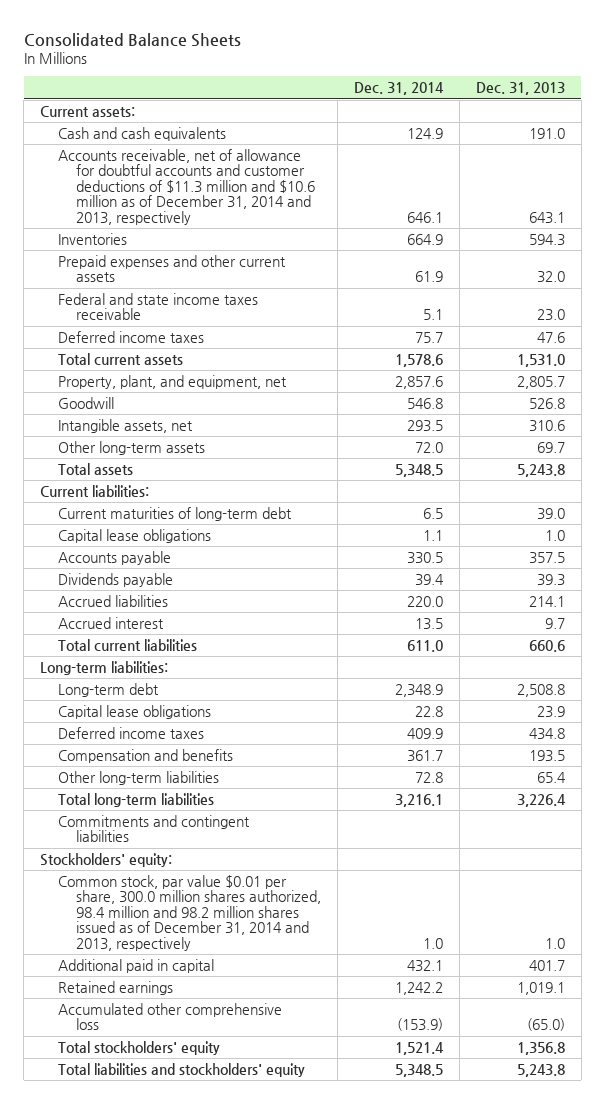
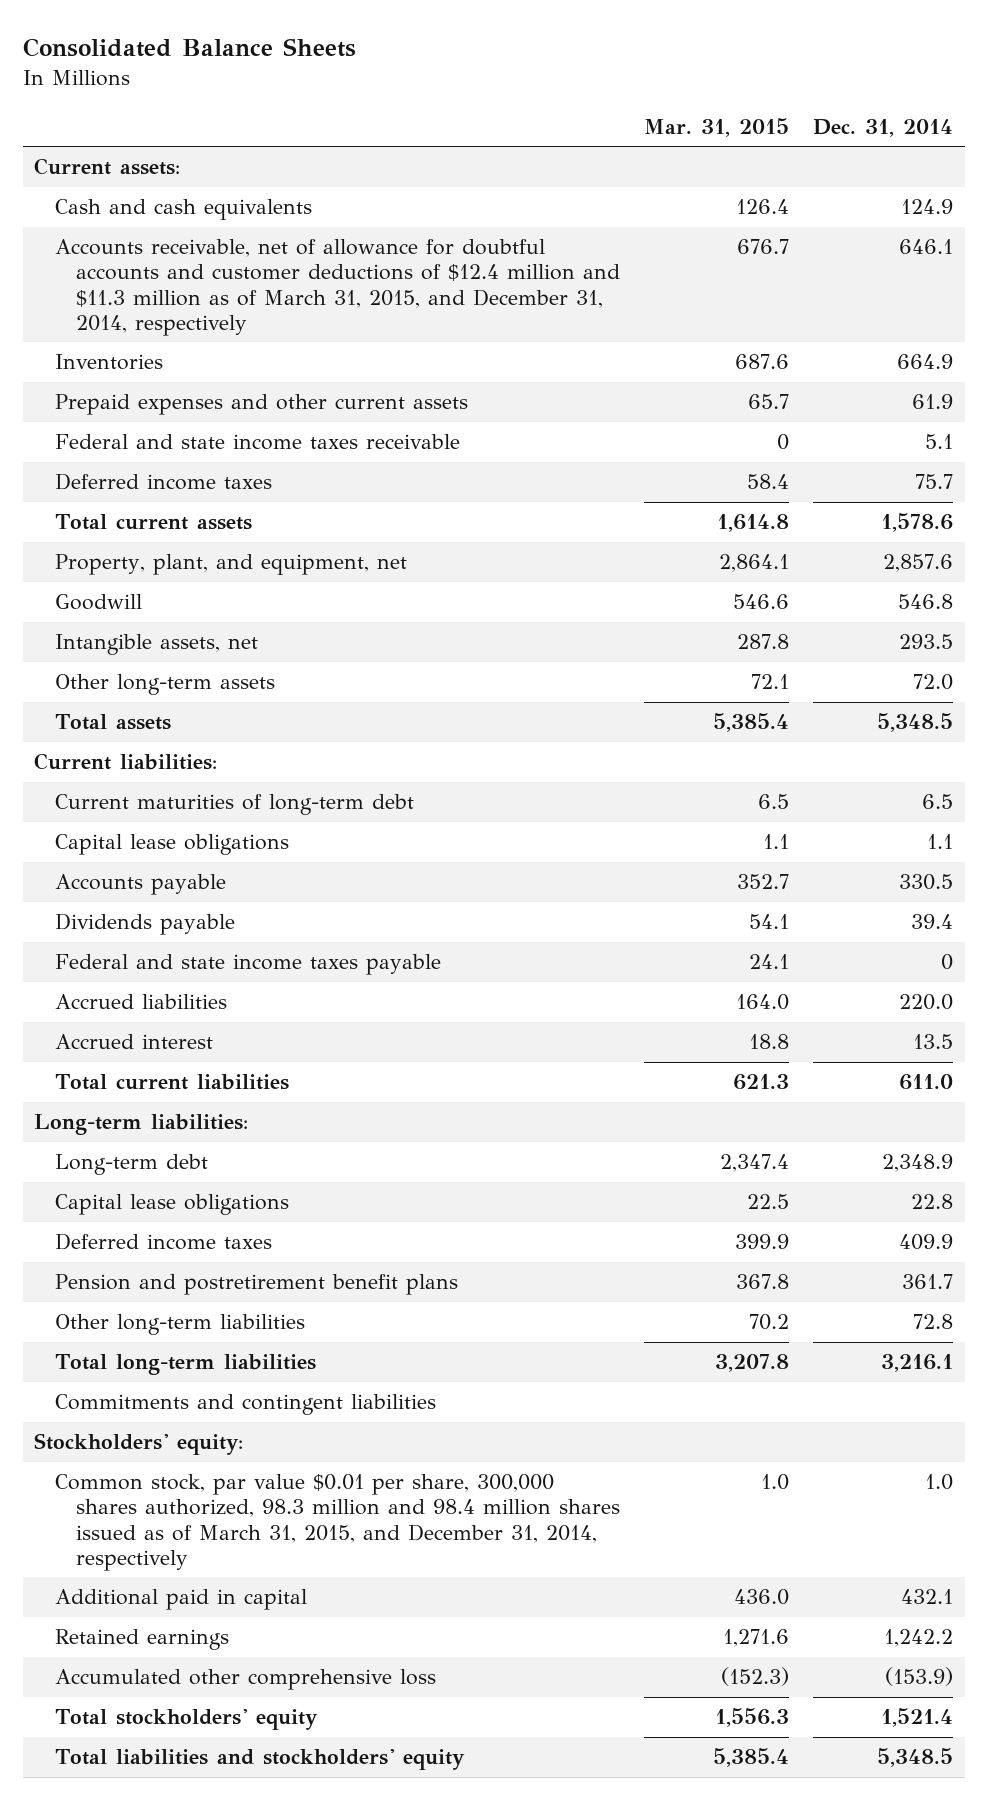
- | Dec. 31, 2014 | Dec. 31, 2013
+ | Mar. 31, 2015 | Dec. 31, 2014
- Accounts receivable, net of allowance for doubtful accounts and customer deductions of $11.3 million and $10.6 million as of December 31, 2014 and 2013, respectively | 646.1 | 643.1
+ Accounts receivable, net of allowance for doubtful accounts and customer deductions of $12.4 million and $11.3 million as of March 31, 2015, and December 31, 2014, respectively | 676.7 | 646.1
+ Federal and state income taxes payable | 24.1 | 0
- Compensation and benefits | 361.7 | 193.5
+ Pension and postretirement benefit plans | 367.8 | 361.7
- Common stock, par value $0.01 per share, 300.0 million shares authorized, 98.4 million and 98.2 million shares issued as of December 31, 2014 and 2013, respectively | 1.0 | 1.0
+ Common stock, par value $0.01 per share, 300,000 shares authorized, 98.3 million and 98.4 million shares issued as of March 31, 2015, and December 31, 2014, respectively | 1.0 | 1.0

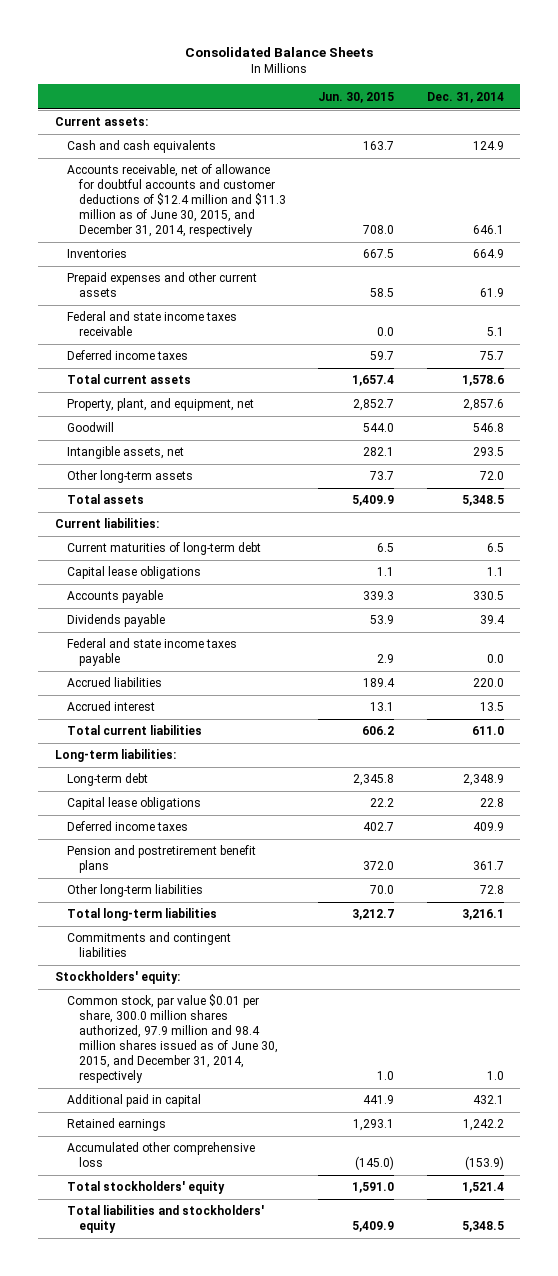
- | Mar. 31, 2015 | Dec. 31, 2014
+ | Jun. 30, 2015 | Dec. 31, 2014
- Accounts receivable, net of allowance for doubtful accounts and customer deductions of $12.4 million and $11.3 million as of March 31, 2015, and December 31, 2014, respectively | 676.7 | 646.1
+ Accounts receivable, net of allowance for doubtful accounts and customer deductions of $12.4 million and $11.3 million as of June 30, 2015, and December 31, 2014, respectively | 708.0 | 646.1
- Federal and state income taxes payable | 24.1 | 0
+ Federal and state income taxes payable | 2.9 | 0.0
- Common stock, par value $0.01 per share, 300,000 shares authorized, 98.3 million and 98.4 million shares issued as of March 31, 2015, and December 31, 2014, respectively | 1.0 | 1.0
+ Common stock, par value $0.01 per share, 300.0 million shares authorized, 97.9 million and 98.4 million shares issued as of June 30, 2015, and December 31, 2014, respectively | 1.0 | 1.0

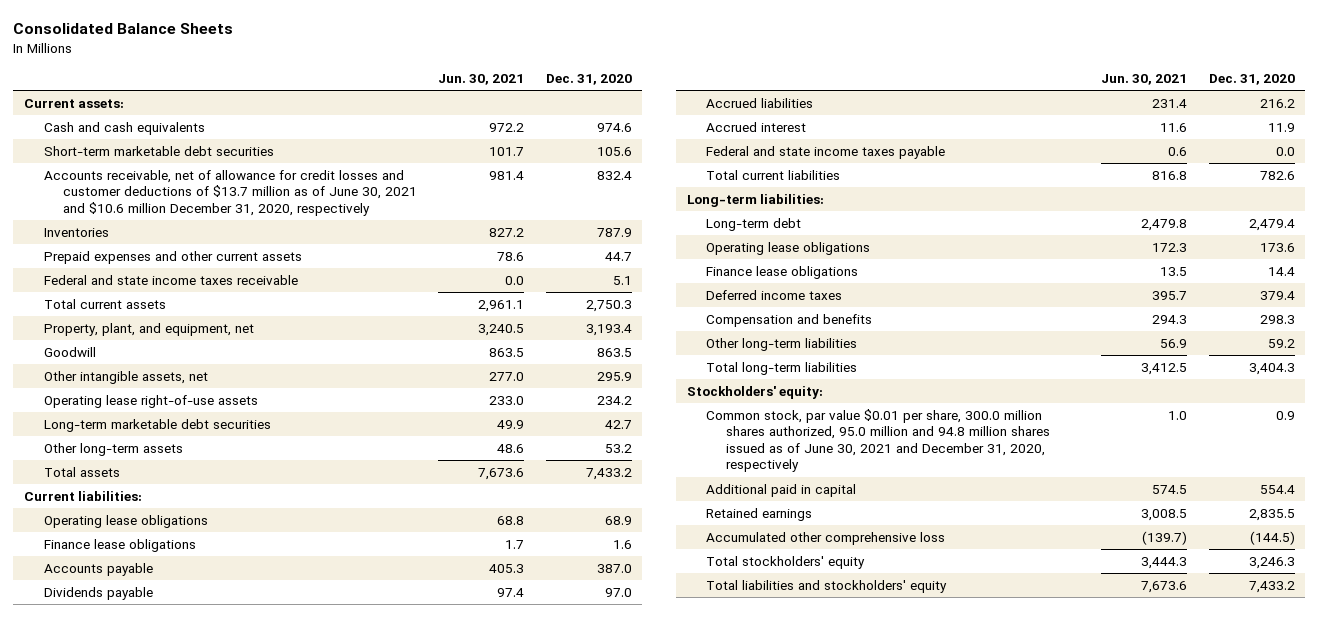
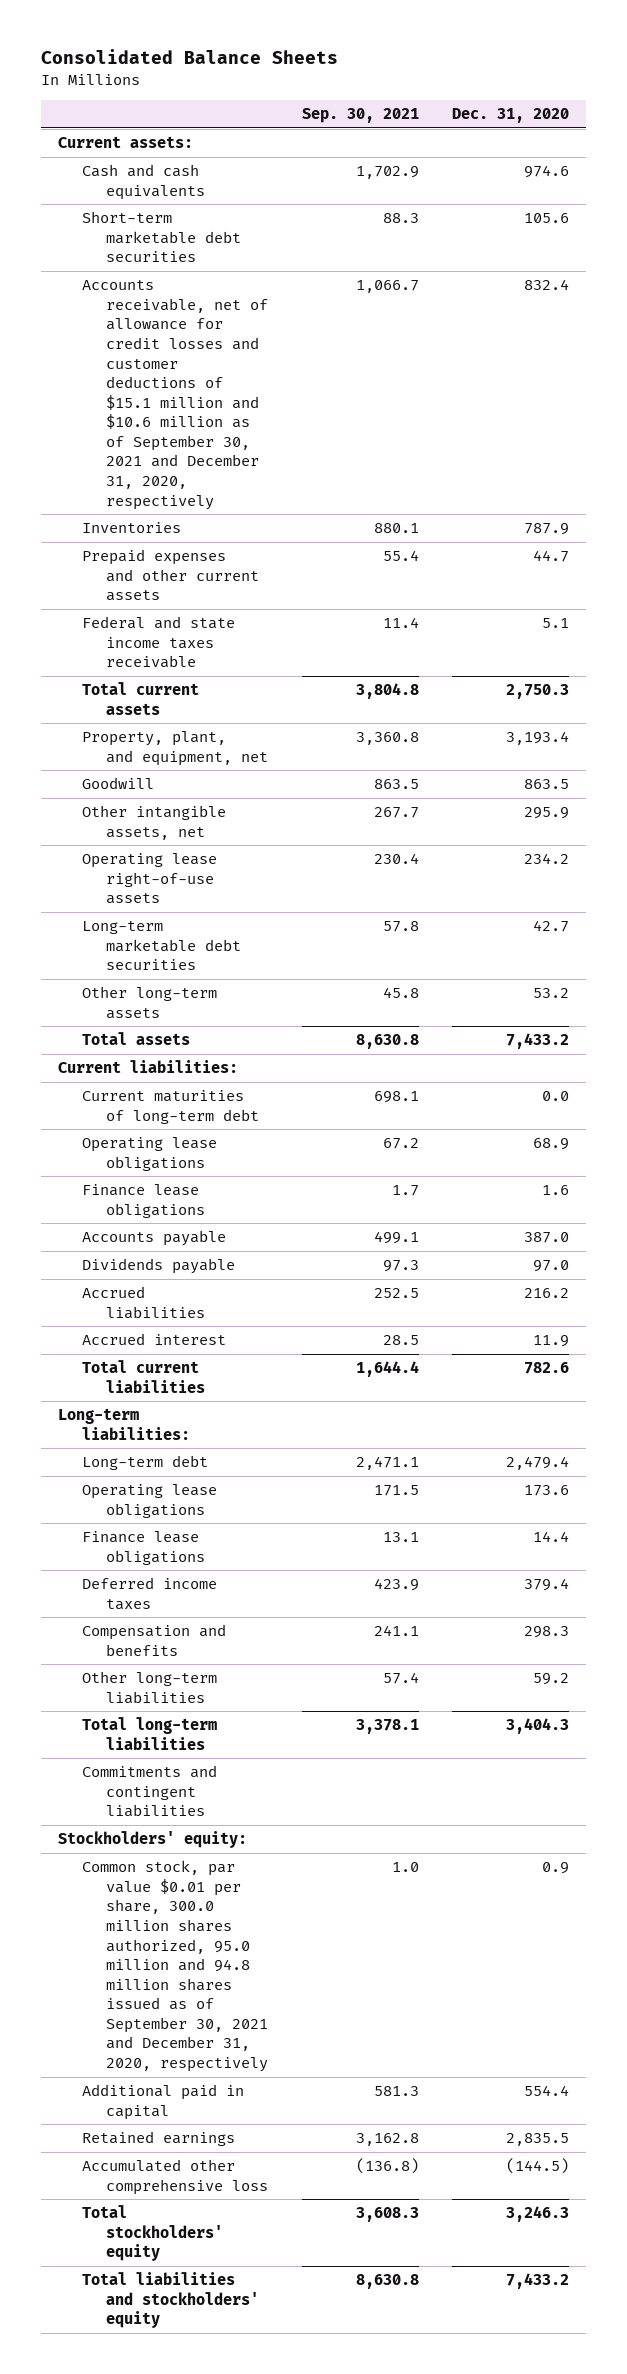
- | Jun. 30, 2021 | Dec. 31, 2020
+ | Sep. 30, 2021 | Dec. 31, 2020
- Accounts receivable, net of allowance for credit losses and customer deductions of $13.7 million as of June 30, 2021 and $10.6 million December 31, 2020, respectively | 981.4 | 832.4
+ Accounts receivable, net of allowance for credit losses and customer deductions of $15.1 million and $10.6 million as of September 30, 2021 and December 31, 2020, respectively | 1,066.7 | 832.4
+ Current maturities of long-term debt | 698.1 | 0.0
- Federal and state income taxes payable | 0.6 | 0.0
+ Commitments and contingent liabilities
- Common stock, par value $0.01 per share, 300.0 million shares authorized, 95.0 million and 94.8 million shares issued as of June 30, 2021 and December 31, 2020, respectively | 1.0 | 0.9
+ Common stock, par value $0.01 per share, 300.0 million shares authorized, 95.0 million and 94.8 million shares issued as of September 30, 2021 and December 31, 2020, respectively | 1.0 | 0.9

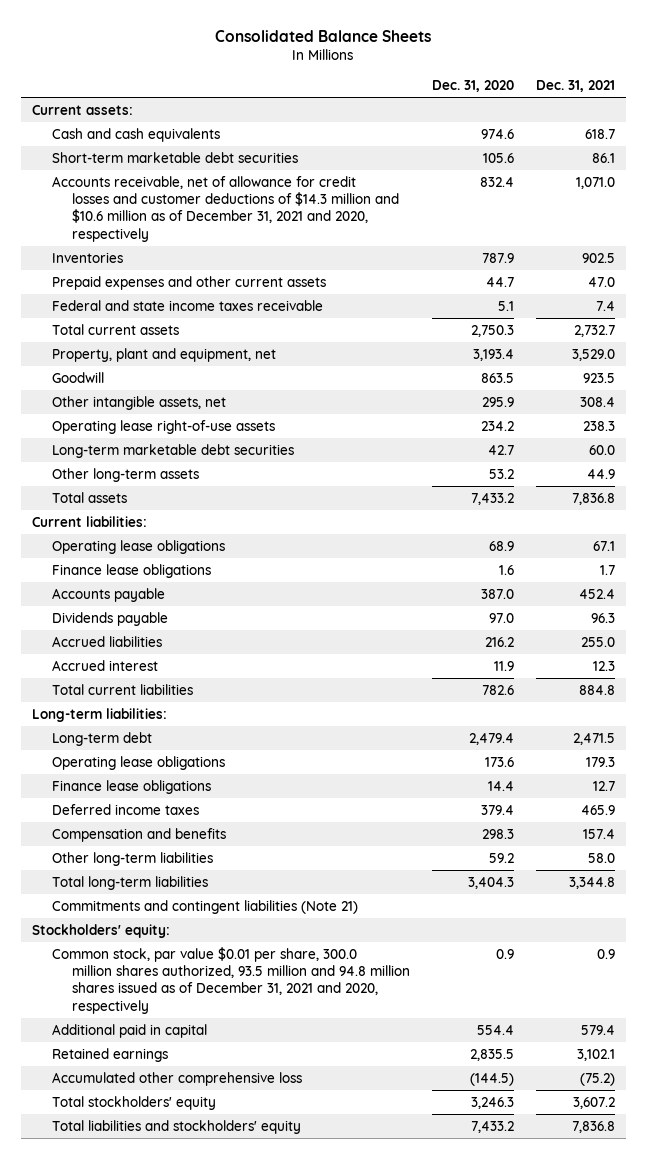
- | Sep. 30, 2021 | Dec. 31, 2020
+ | Dec. 31, 2020 | Dec. 31, 2021
- Accounts receivable, net of allowance for credit losses and customer deductions of $15.1 million and $10.6 million as of September 30, 2021 and December 31, 2020, respectively | 1,066.7 | 832.4
+ Accounts receivable, net of allowance for credit losses and customer deductions of $14.3 million and $10.6 million as of December 31, 2021 and 2020, respectively | 832.4 | 1,071.0
- Property, plant, and equipment, net | 3,360.8 | 3,193.4
+ Property, plant and equipment, net | 3,193.4 | 3,529.0
- Current maturities of long-term debt | 698.1 | 0.0
- Commitments and contingent liabilities
+ Commitments and contingent liabilities (Note 21)
- Common stock, par value $0.01 per share, 300.0 million shares authorized, 95.0 million and 94.8 million shares issued as of September 30, 2021 and December 31, 2020, respectively | 1.0 | 0.9
+ Common stock, par value $0.01 per share, 300.0 million shares authorized, 93.5 million and 94.8 million shares issued as of December 31, 2021 and 2020, respectively | 0.9 | 0.9

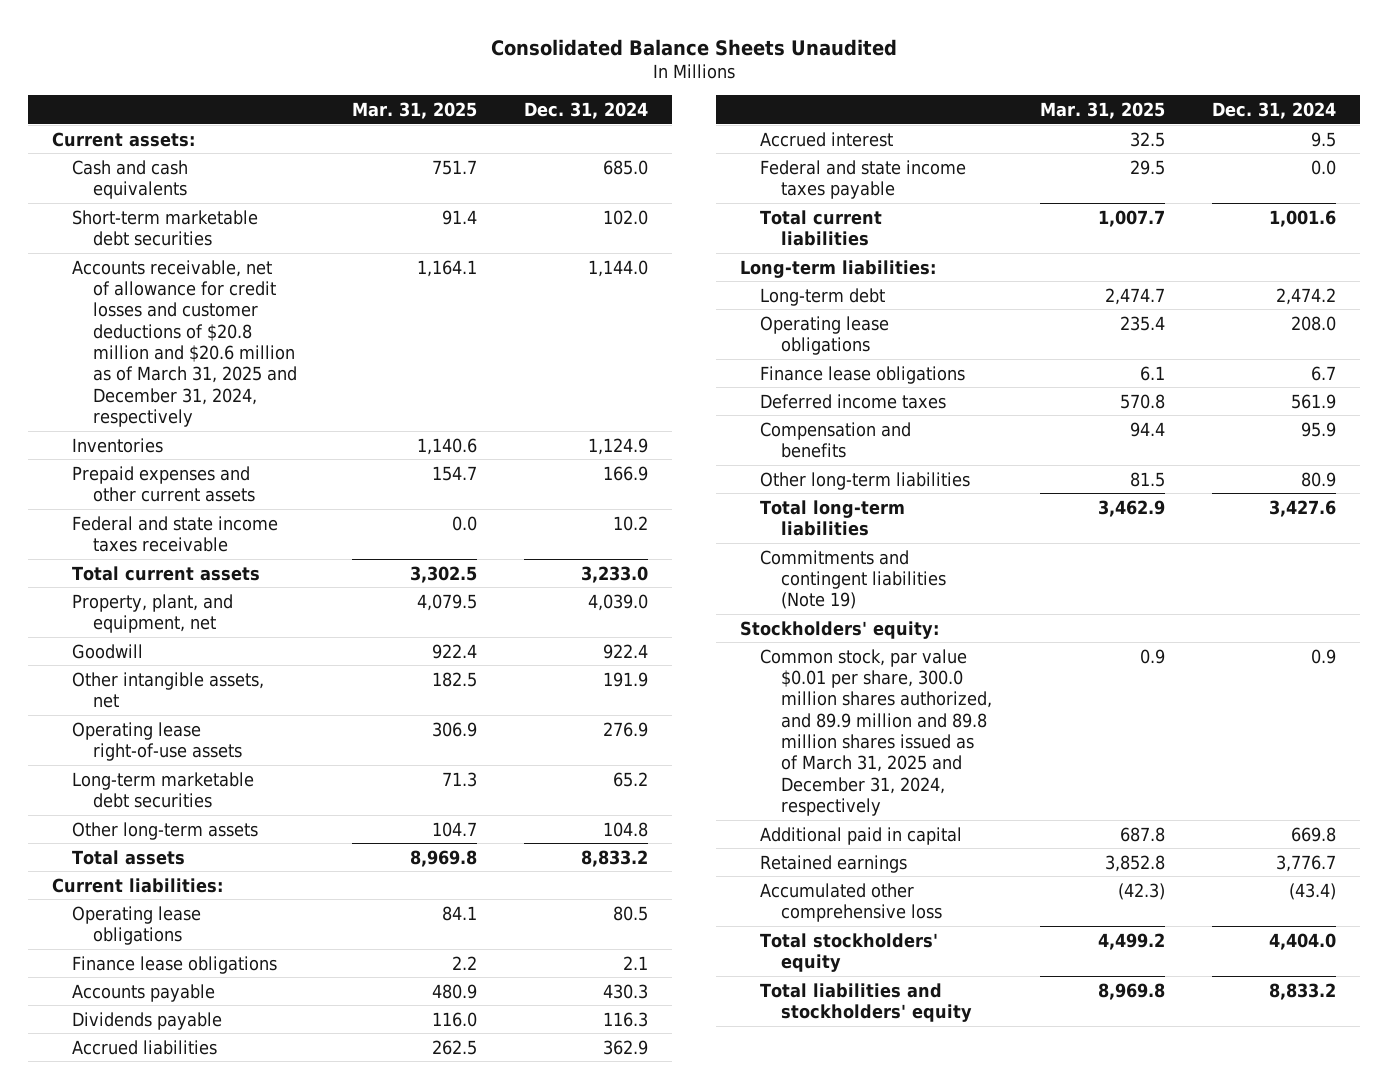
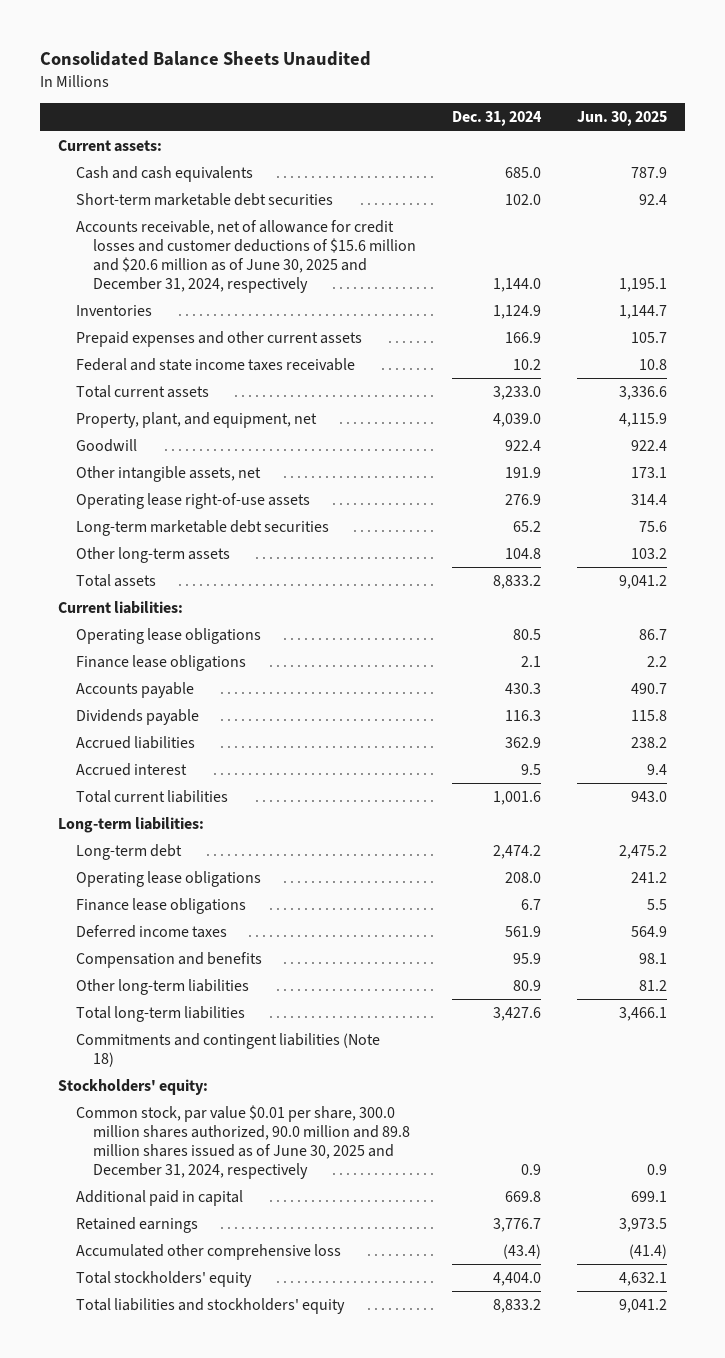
- | Mar. 31, 2025 | Dec. 31, 2024
+ | Dec. 31, 2024 | Jun. 30, 2025
- Accounts receivable, net of allowance for credit losses and customer deductions of $20.8 million and $20.6 million as of March 31, 2025 and December 31, 2024, respectively | 1,164.1 | 1,144.0
+ Accounts receivable, net of allowance for credit losses and customer deductions of $15.6 million and $20.6 million as of June 30, 2025 and December 31, 2024, respectively | 1,144.0 | 1,195.1
- Federal and state income taxes payable | 29.5 | 0.0
- Commitments and contingent liabilities (Note 19)
+ Commitments and contingent liabilities (Note 18)
- Common stock, par value $0.01 per share, 300.0 million shares authorized, and 89.9 million and 89.8 million shares issued as of March 31, 2025 and December 31, 2024, respectively | 0.9 | 0.9
+ Common stock, par value $0.01 per share, 300.0 million shares authorized, 90.0 million and 89.8 million shares issued as of June 30, 2025 and December 31, 2024, respectively | 0.9 | 0.9

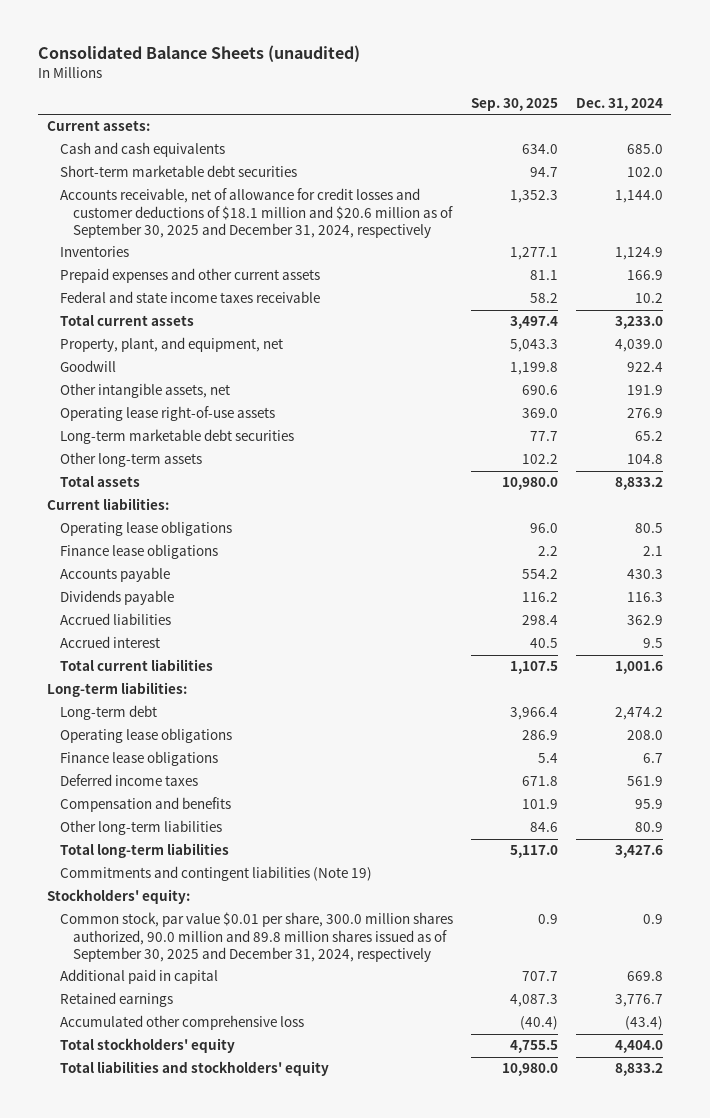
- Consolidated Balance Sheets Unaudited
+ Consolidated Balance Sheets (unaudited)
- | Dec. 31, 2024 | Jun. 30, 2025
+ | Sep. 30, 2025 | Dec. 31, 2024
- Accounts receivable, net of allowance for credit losses and customer deductions of $15.6 million and $20.6 million as of June 30, 2025 and December 31, 2024, respectively | 1,144.0 | 1,195.1
+ Accounts receivable, net of allowance for credit losses and customer deductions of $18.1 million and $20.6 million as of September 30, 2025 and December 31, 2024, respectively | 1,352.3 | 1,144.0
- Commitments and contingent liabilities (Note 18)
+ Commitments and contingent liabilities (Note 19)
- Common stock, par value $0.01 per share, 300.0 million shares authorized, 90.0 million and 89.8 million shares issued as of June 30, 2025 and December 31, 2024, respectively | 0.9 | 0.9
+ Common stock, par value $0.01 per share, 300.0 million shares authorized, 90.0 million and 89.8 million shares issued as of September 30, 2025 and December 31, 2024, respectively | 0.9 | 0.9

